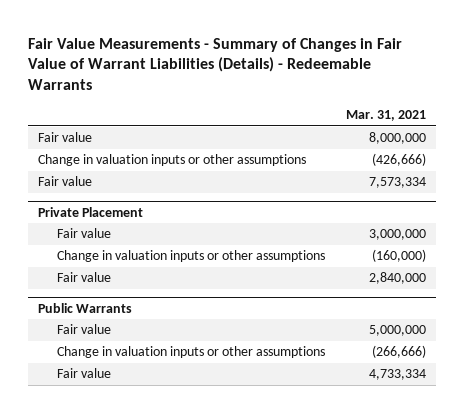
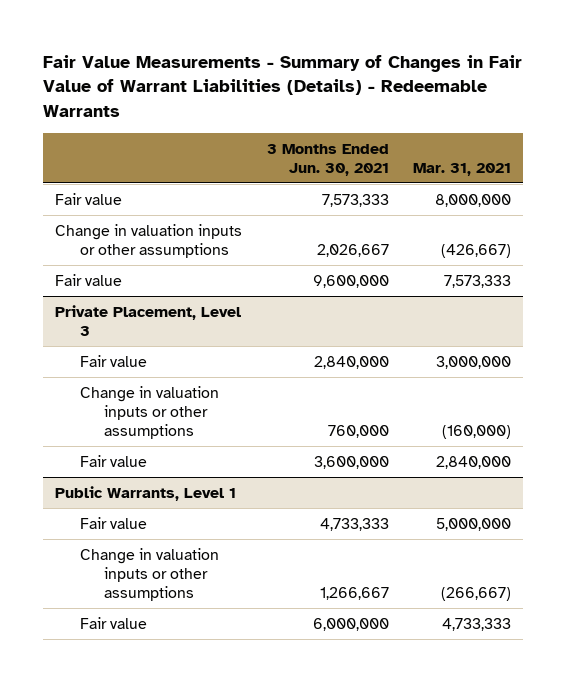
- | Mar. 31, 2021
+ | 3 Months Ended Jun. 30, 2021 | Mar. 31, 2021
- Change in valuation inputs or other assumptions | (426,666)
- Fair value | 7,573,334
- Private Placement
+ Change in valuation inputs or other assumptions | 2,026,667 | (426,667)
+ Fair value | 9,600,000 | 7,573,333
+ Private Placement, Level 3
- Public Warrants
+ Public Warrants, Level 1
- Change in valuation inputs or other assumptions | (266,666)
- Fair value | 4,733,334
+ Change in valuation inputs or other assumptions | 1,266,667 | (266,667)
+ Fair value | 6,000,000 | 4,733,333

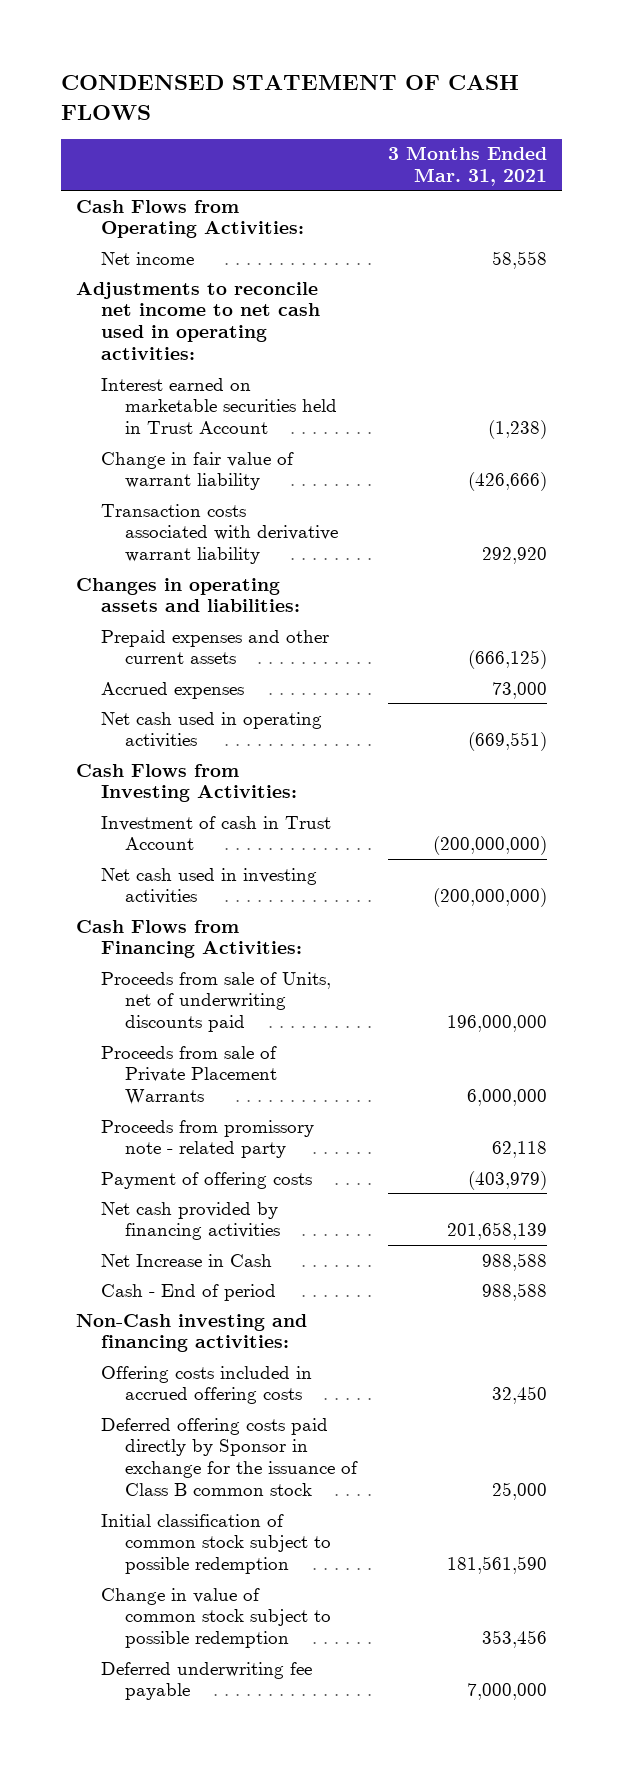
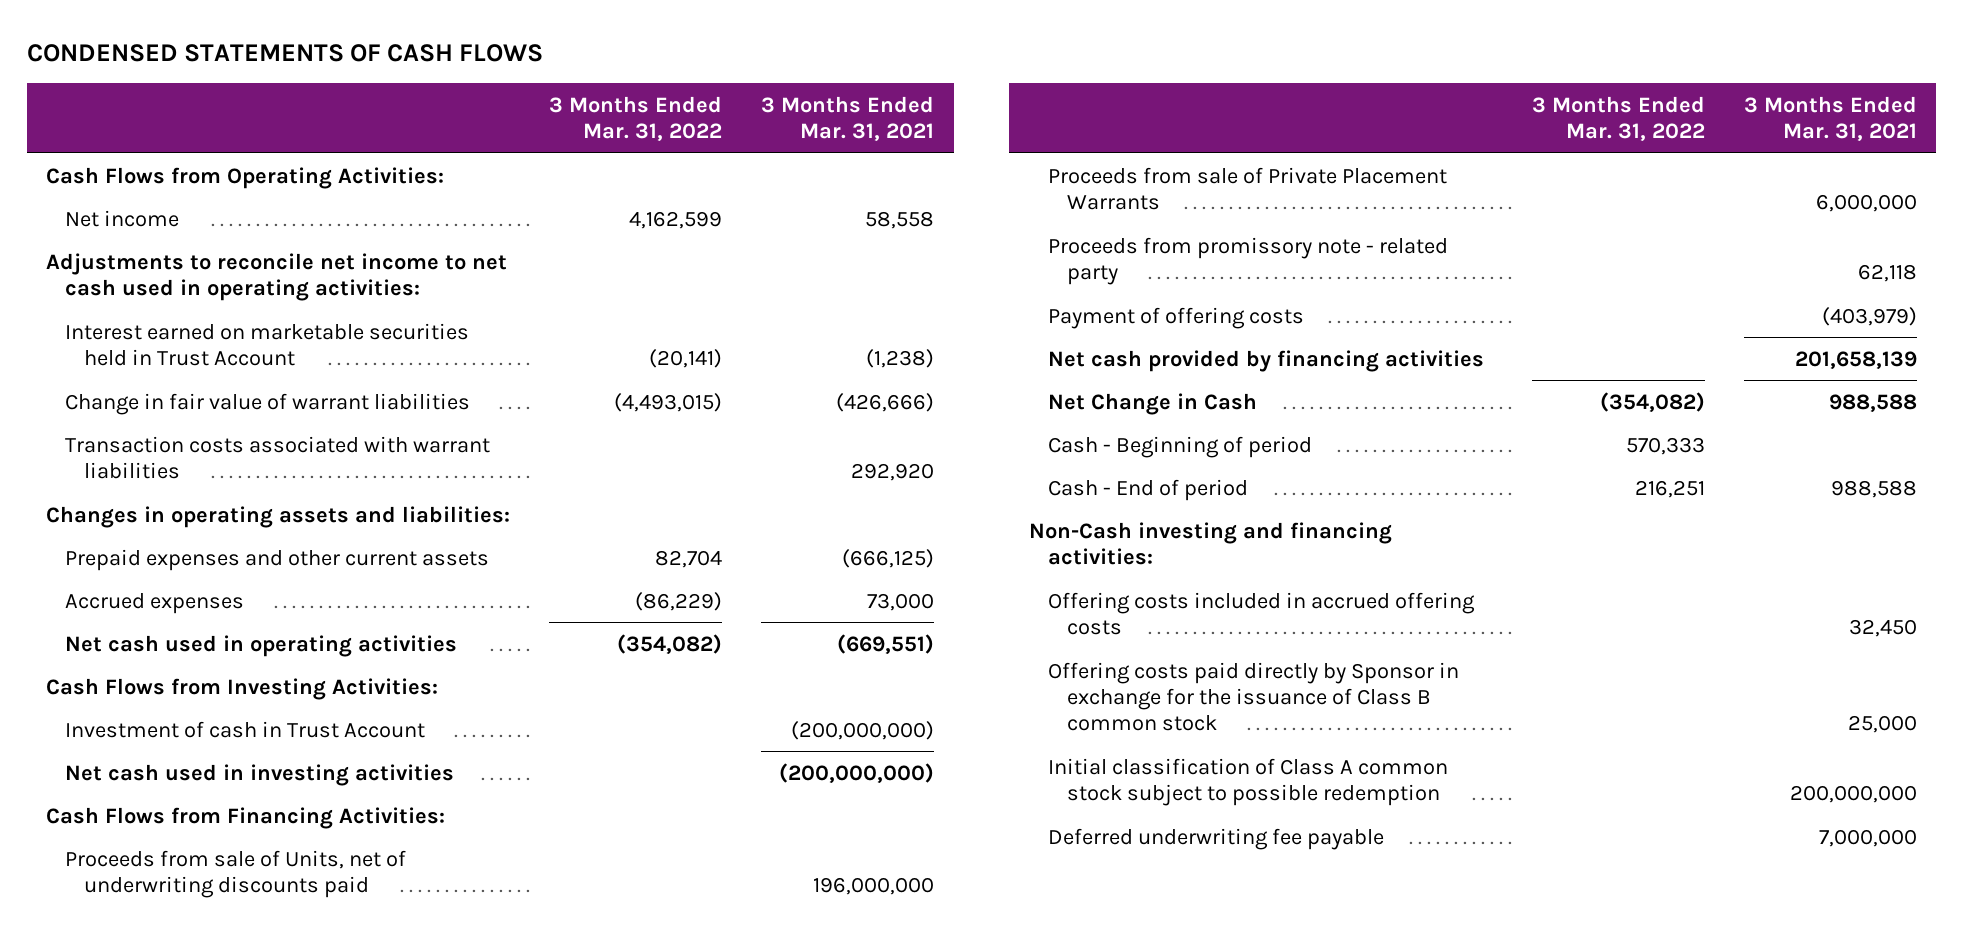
- CONDENSED STATEMENT OF CASH FLOWS
+ CONDENSED STATEMENTS OF CASH FLOWS
- | 3 Months Ended Mar. 31, 2021
+ | 3 Months Ended Mar. 31, 2022 | 3 Months Ended Mar. 31, 2021
- Change in fair value of warrant liability | (426,666)
- Transaction costs associated with derivative warrant liability | 292,920
+ Change in fair value of warrant liabilities | (4,493,015) | (426,666)
+ Transaction costs associated with warrant liabilities | | 292,920
- Net Increase in Cash | 988,588
+ Net Change in Cash | (354,082) | 988,588
+ Cash - Beginning of period | 570,333 |
- Deferred offering costs paid directly by Sponsor in exchange for the issuance of Class B common stock | 25,000
- Initial classification of common stock subject to possible redemption | 181,561,590
- Change in value of common stock subject to possible redemption | 353,456
+ Offering costs paid directly by Sponsor in exchange for the issuance of Class B common stock | | 25,000
+ Initial classification of Class A common stock subject to possible redemption | | 200,000,000

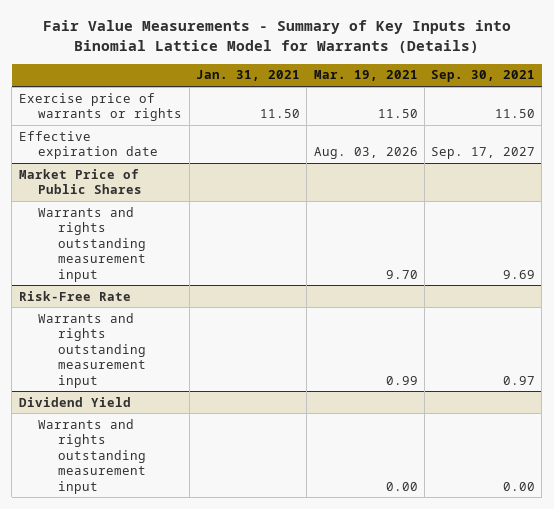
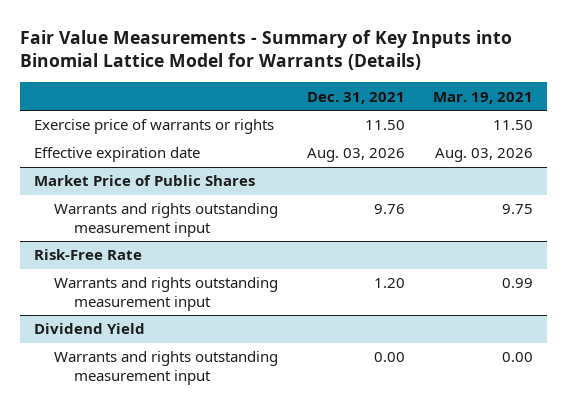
- | Jan. 31, 2021 | Mar. 19, 2021 | Sep. 30, 2021
+ | Dec. 31, 2021 | Mar. 19, 2021
@ Market Price of Public Shares
- Warrants and rights outstanding measurement input | | 9.70 | 9.69
+ Warrants and rights outstanding measurement input | 9.76 | 9.75

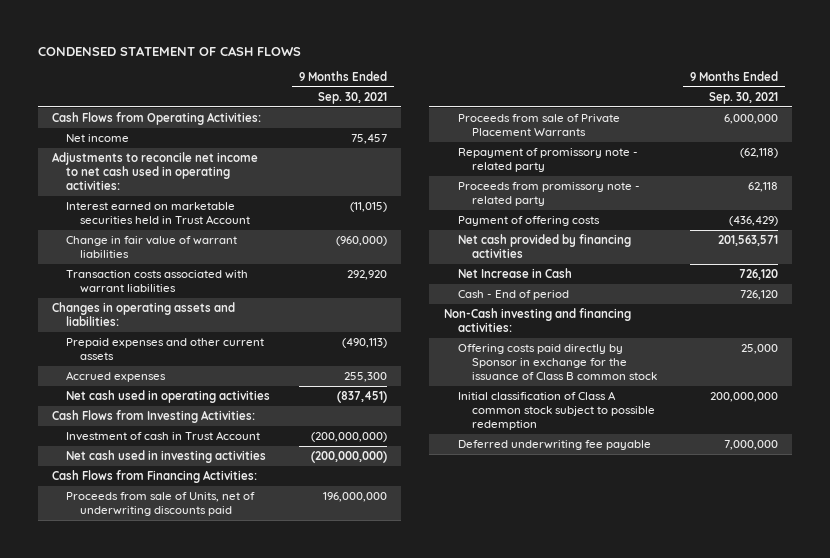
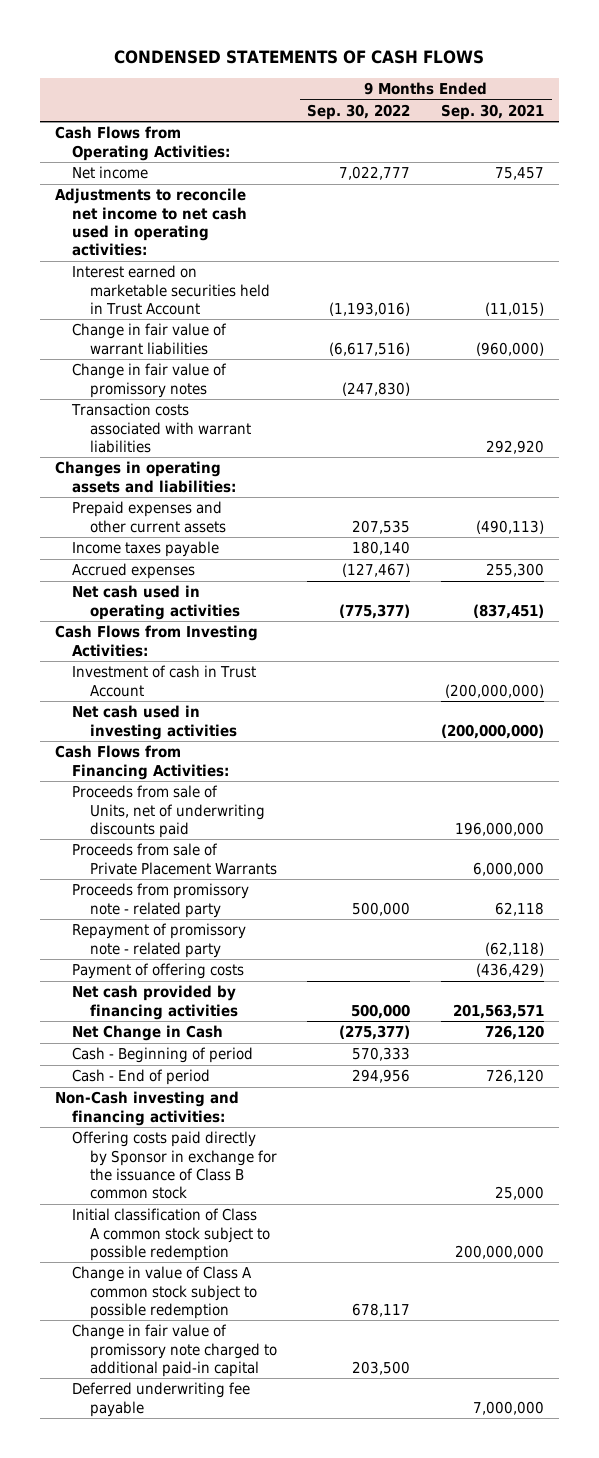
- CONDENSED STATEMENT OF CASH FLOWS
+ CONDENSED STATEMENTS OF CASH FLOWS
- | 9 Months Ended Sep. 30, 2021
+ | 9 Months Ended Sep. 30, 2022 | 9 Months Ended Sep. 30, 2021
+ Change in fair value of promissory notes | (247,830) |
+ Income taxes payable | 180,140 |
moved down: Repayment of promissory note - related party | | (62,118)
- Net Increase in Cash | 726,120
+ Net Change in Cash | (275,377) | 726,120
+ Cash - Beginning of period | 570,333 |
+ Change in value of Class A common stock subject to possible redemption | 678,117 |
+ Change in fair value of promissory note charged to additional paid-in capital | 203,500 |

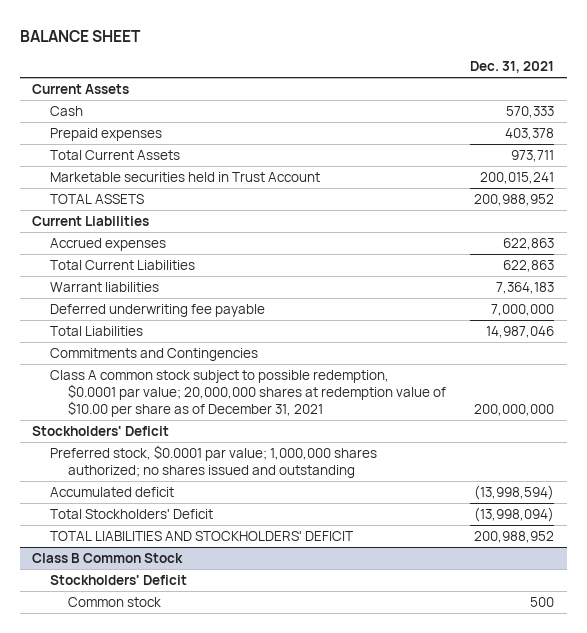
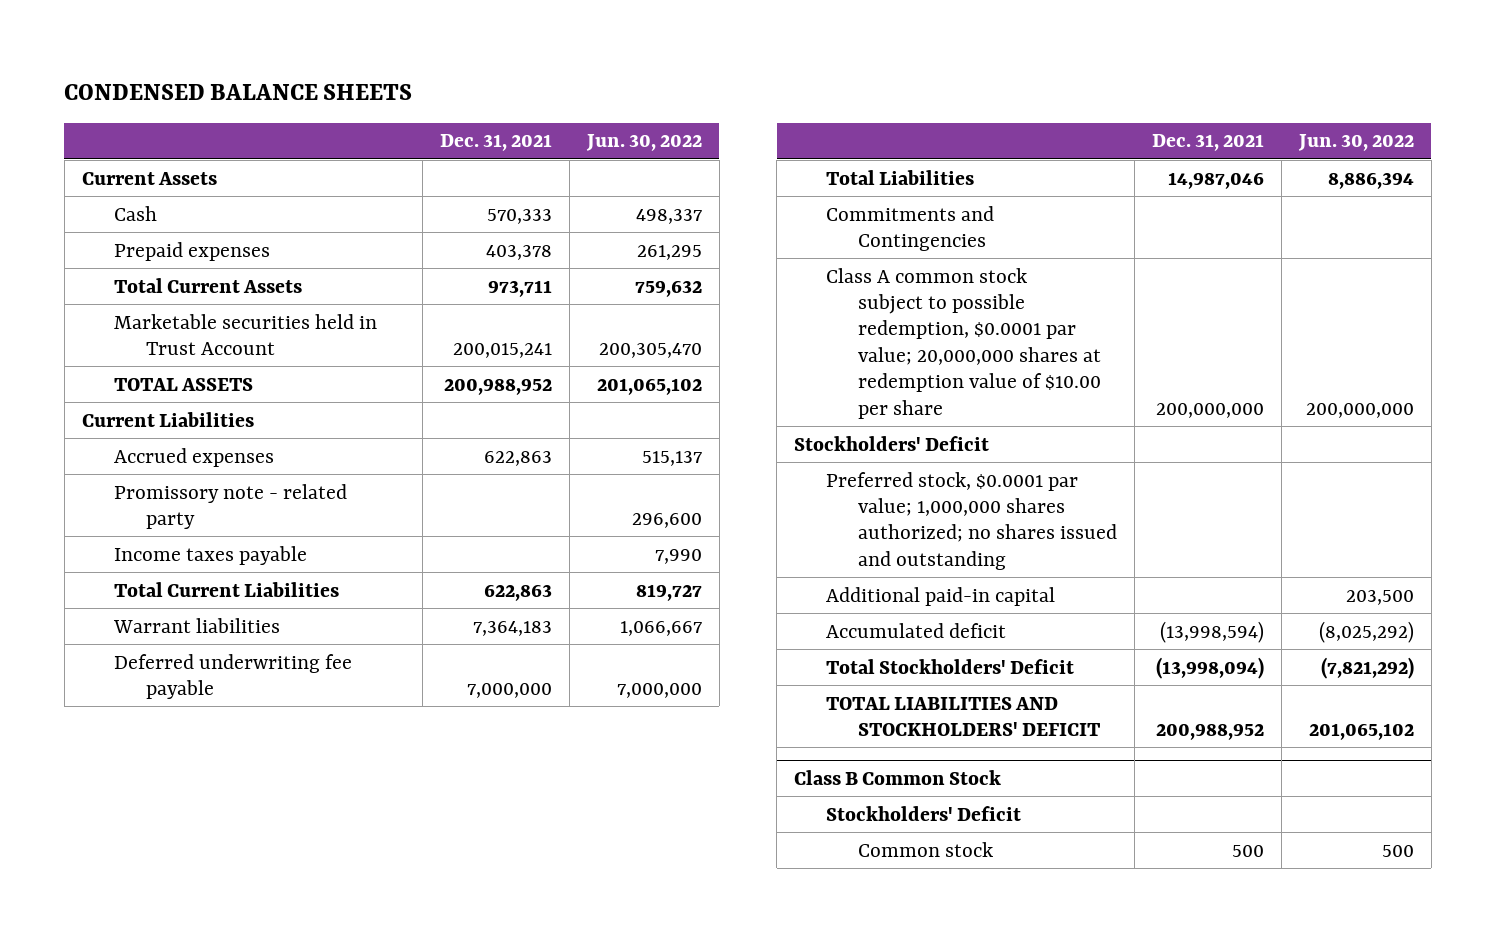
- BALANCE SHEET
+ CONDENSED BALANCE SHEETS
- | Dec. 31, 2021
+ | Dec. 31, 2021 | Jun. 30, 2022
+ Promissory note - related party | | 296,600
+ Income taxes payable | | 7,990
- Class A common stock subject to possible redemption, $0.0001 par value; 20,000,000 shares at redemption value of $10.00 per share as of December 31, 2021 | 200,000,000
+ Class A common stock subject to possible redemption, $0.0001 par value; 20,000,000 shares at redemption value of $10.00 per share | 200,000,000 | 200,000,000
+ Additional paid-in capital | | 203,500

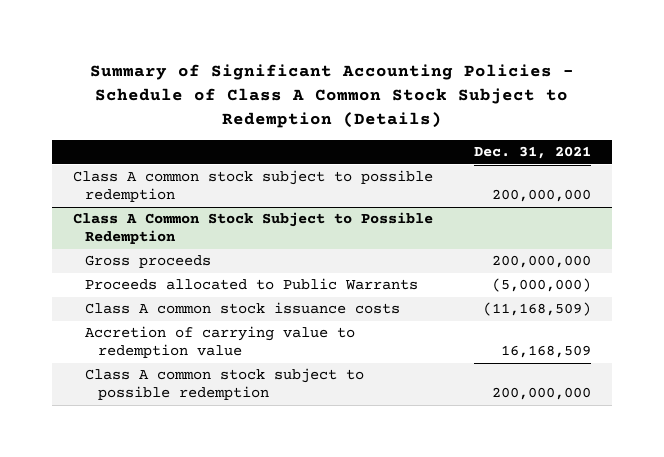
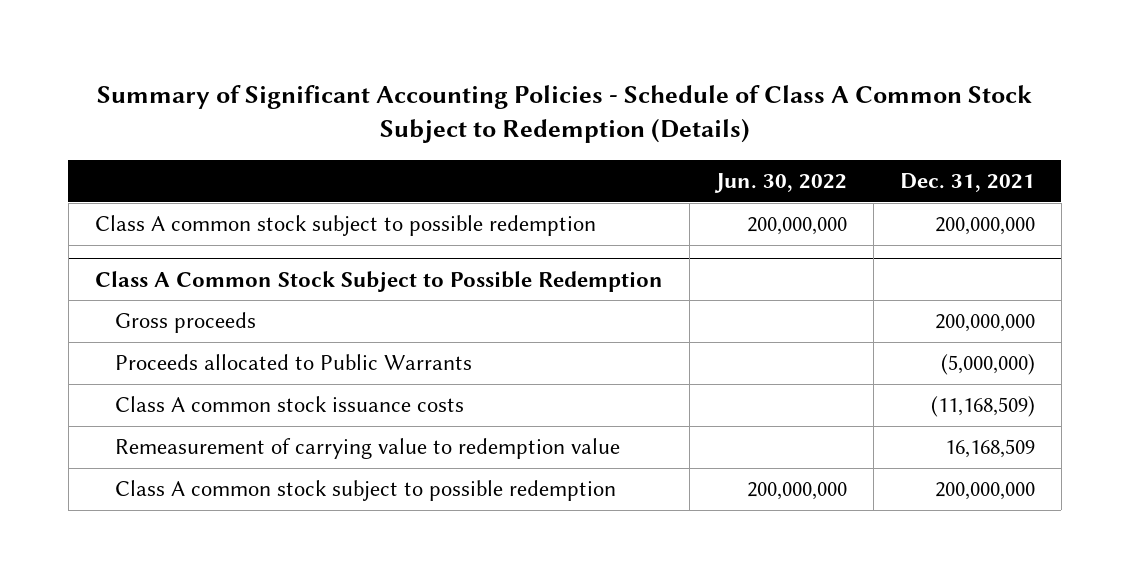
- | Dec. 31, 2021
+ | Jun. 30, 2022 | Dec. 31, 2021
@ Class A Common Stock Subject to Possible Redemption
- Accretion of carrying value to redemption value | 16,168,509
+ Remeasurement of carrying value to redemption value | | 16,168,509

